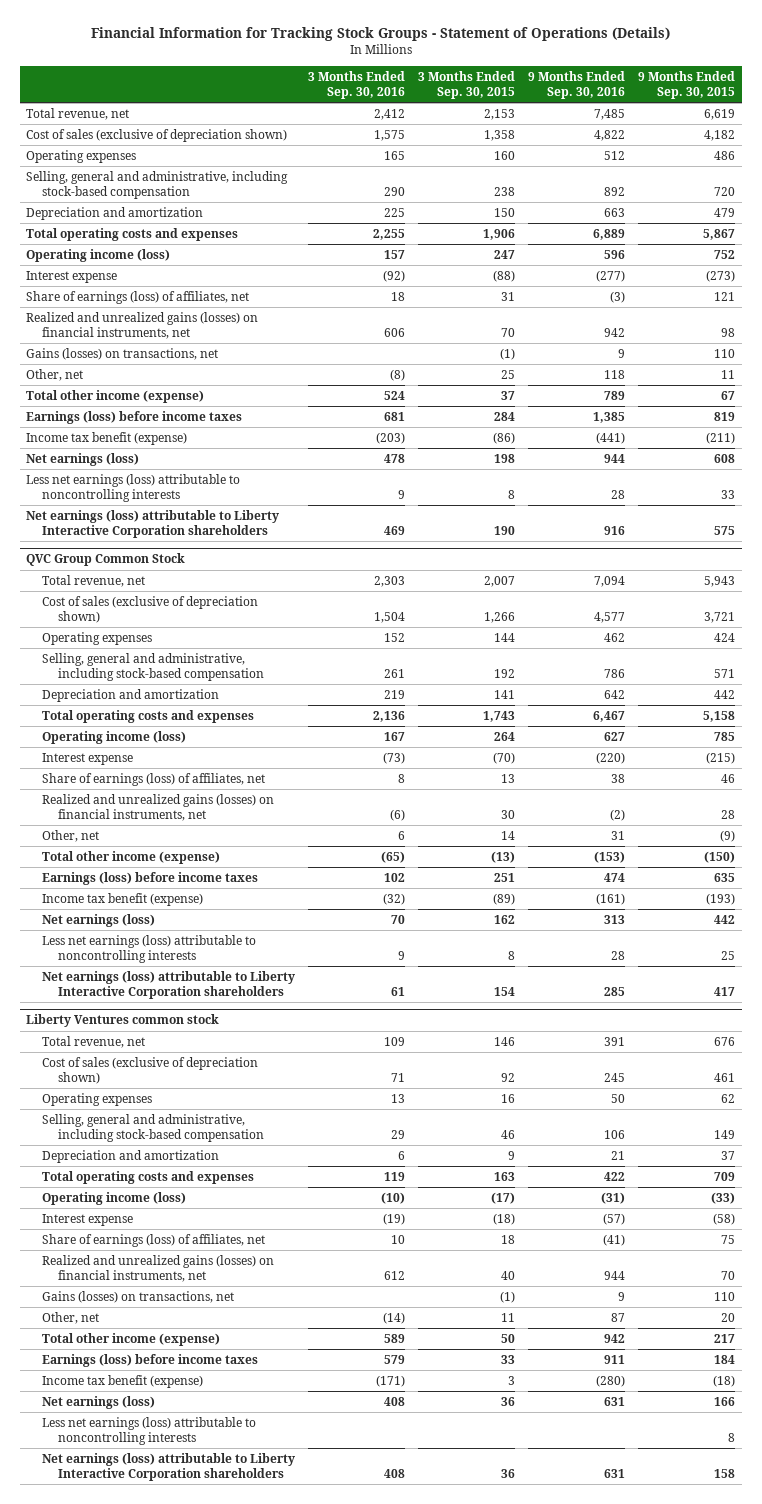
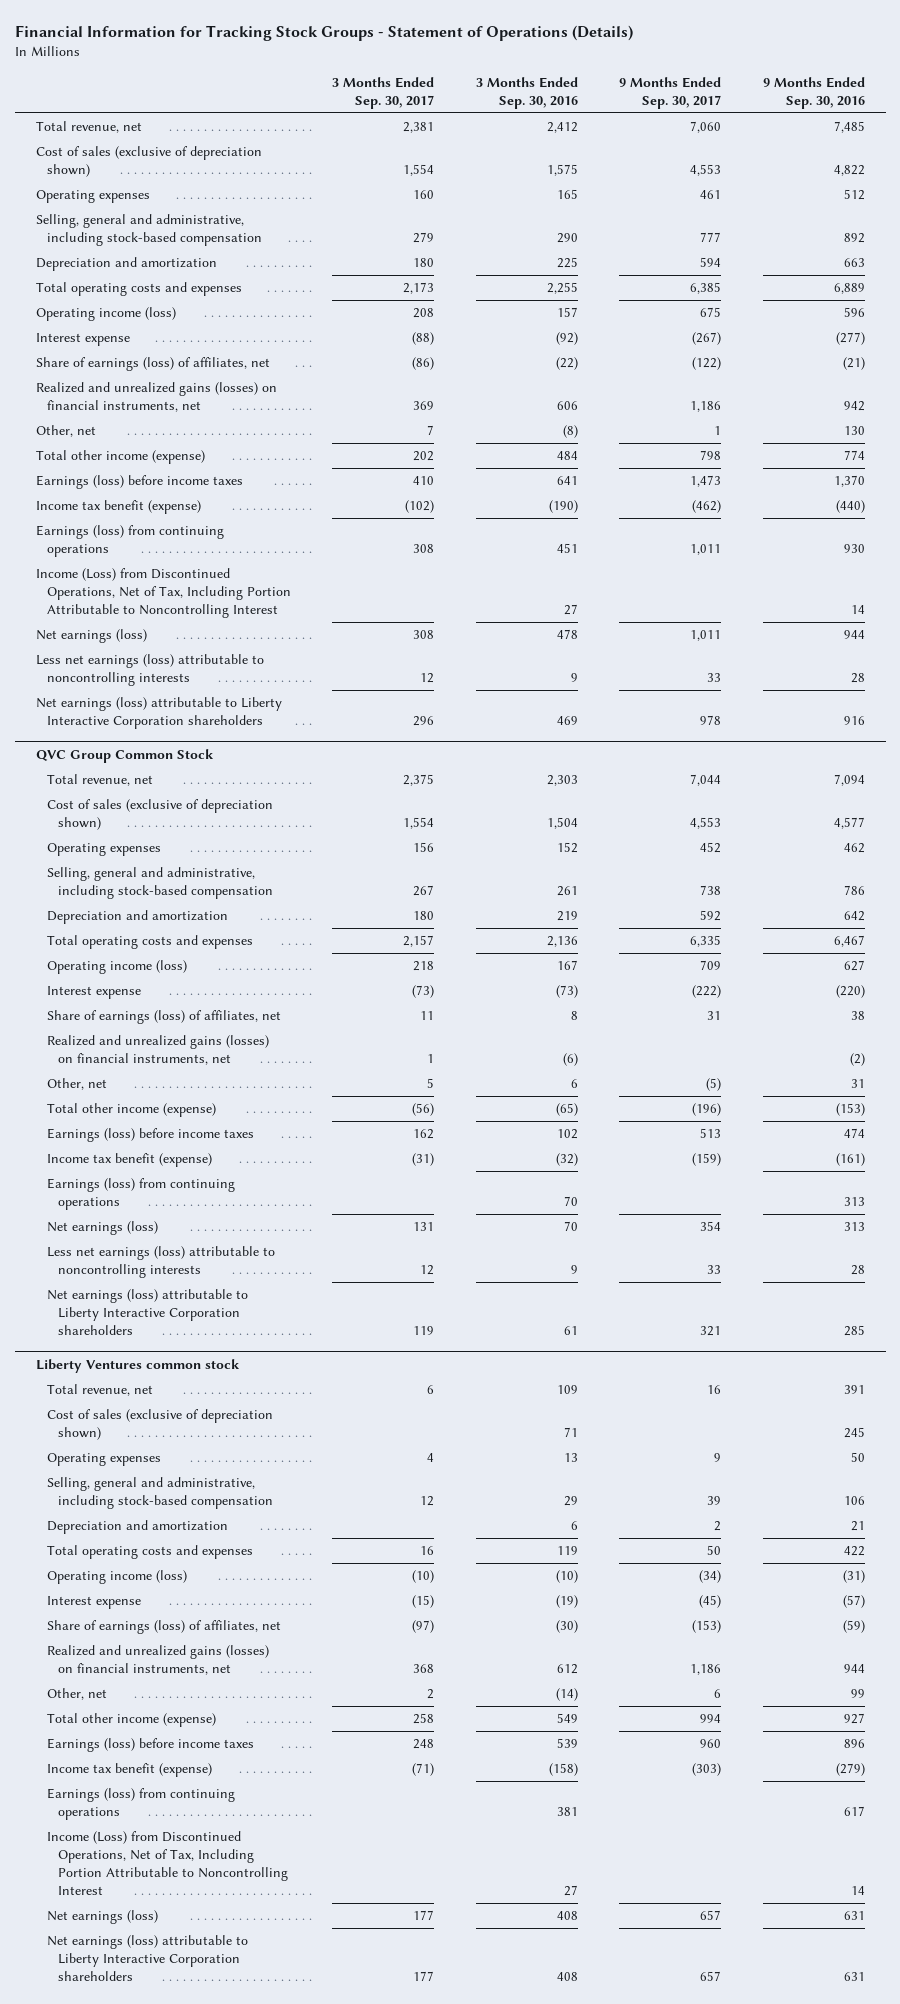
- | 3 Months Ended Sep. 30, 2016 | 3 Months Ended Sep. 30, 2015 | 9 Months Ended Sep. 30, 2016 | 9 Months Ended Sep. 30, 2015
+ | 3 Months Ended Sep. 30, 2017 | 3 Months Ended Sep. 30, 2016 | 9 Months Ended Sep. 30, 2017 | 9 Months Ended Sep. 30, 2016
- Share of earnings (loss) of affiliates, net | 18 | 31 | (3) | 121
+ Share of earnings (loss) of affiliates, net | (86) | (22) | (122) | (21)
- Gains (losses) on transactions, net | | (1) | 9 | 110
- Other, net | (8) | 25 | 118 | 11
- Total other income (expense) | 524 | 37 | 789 | 67
- Earnings (loss) before income taxes | 681 | 284 | 1,385 | 819
- Income tax benefit (expense) | (203) | (86) | (441) | (211)
+ Other, net | 7 | (8) | 1 | 130
+ Total other income (expense) | 202 | 484 | 798 | 774
+ Earnings (loss) before income taxes | 410 | 641 | 1,473 | 1,370
+ Income tax benefit (expense) | (102) | (190) | (462) | (440)
+ Earnings (loss) from continuing operations | 308 | 451 | 1,011 | 930
+ Income (Loss) from Discontinued Operations, Net of Tax, Including Portion Attributable to Noncontrolling Interest | | 27 | | 14
@ QVC Group Common Stock
+ Earnings (loss) from continuing operations | | 70 | | 313
@ Liberty Ventures common stock
- Share of earnings (loss) of affiliates, net | 10 | 18 | (41) | 75
+ Share of earnings (loss) of affiliates, net | (97) | (30) | (153) | (59)
- Gains (losses) on transactions, net | | (1) | 9 | 110
- Other, net | (14) | 11 | 87 | 20
- Total other income (expense) | 589 | 50 | 942 | 217
- Earnings (loss) before income taxes | 579 | 33 | 911 | 184
- Income tax benefit (expense) | (171) | 3 | (280) | (18)
+ Other, net | 2 | (14) | 6 | 99
+ Total other income (expense) | 258 | 549 | 994 | 927
+ Earnings (loss) before income taxes | 248 | 539 | 960 | 896
+ Income tax benefit (expense) | (71) | (158) | (303) | (279)
+ Earnings (loss) from continuing operations | | 381 | | 617
+ Income (Loss) from Discontinued Operations, Net of Tax, Including Portion Attributable to Noncontrolling Interest | | 27 | | 14
- Less net earnings (loss) attributable to noncontrolling interests | | | | 8

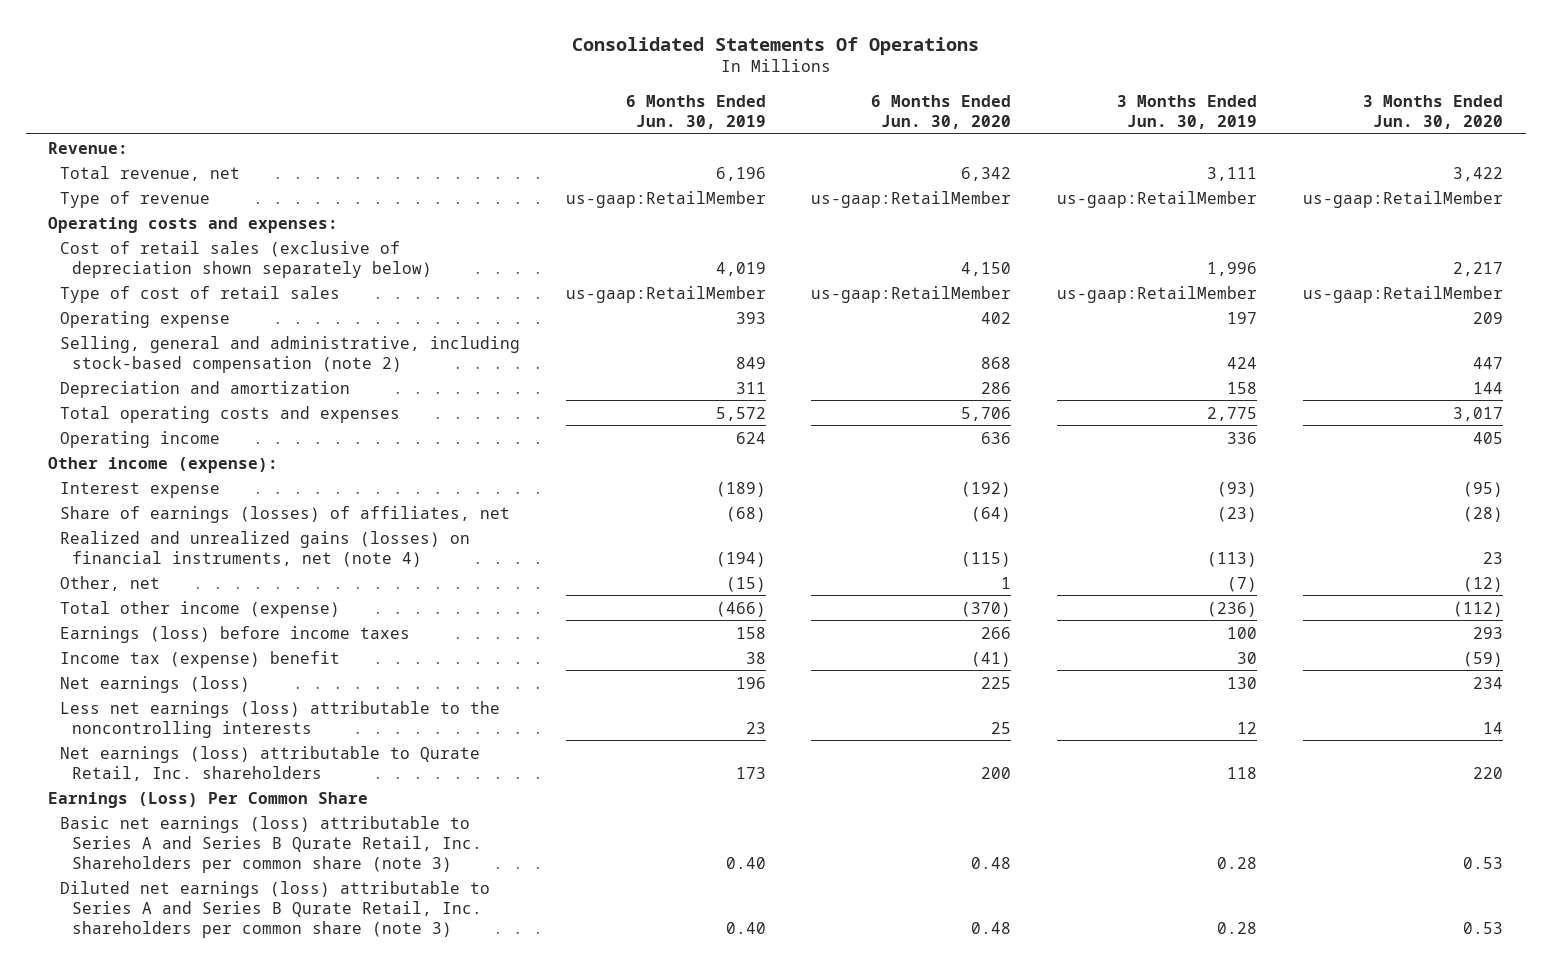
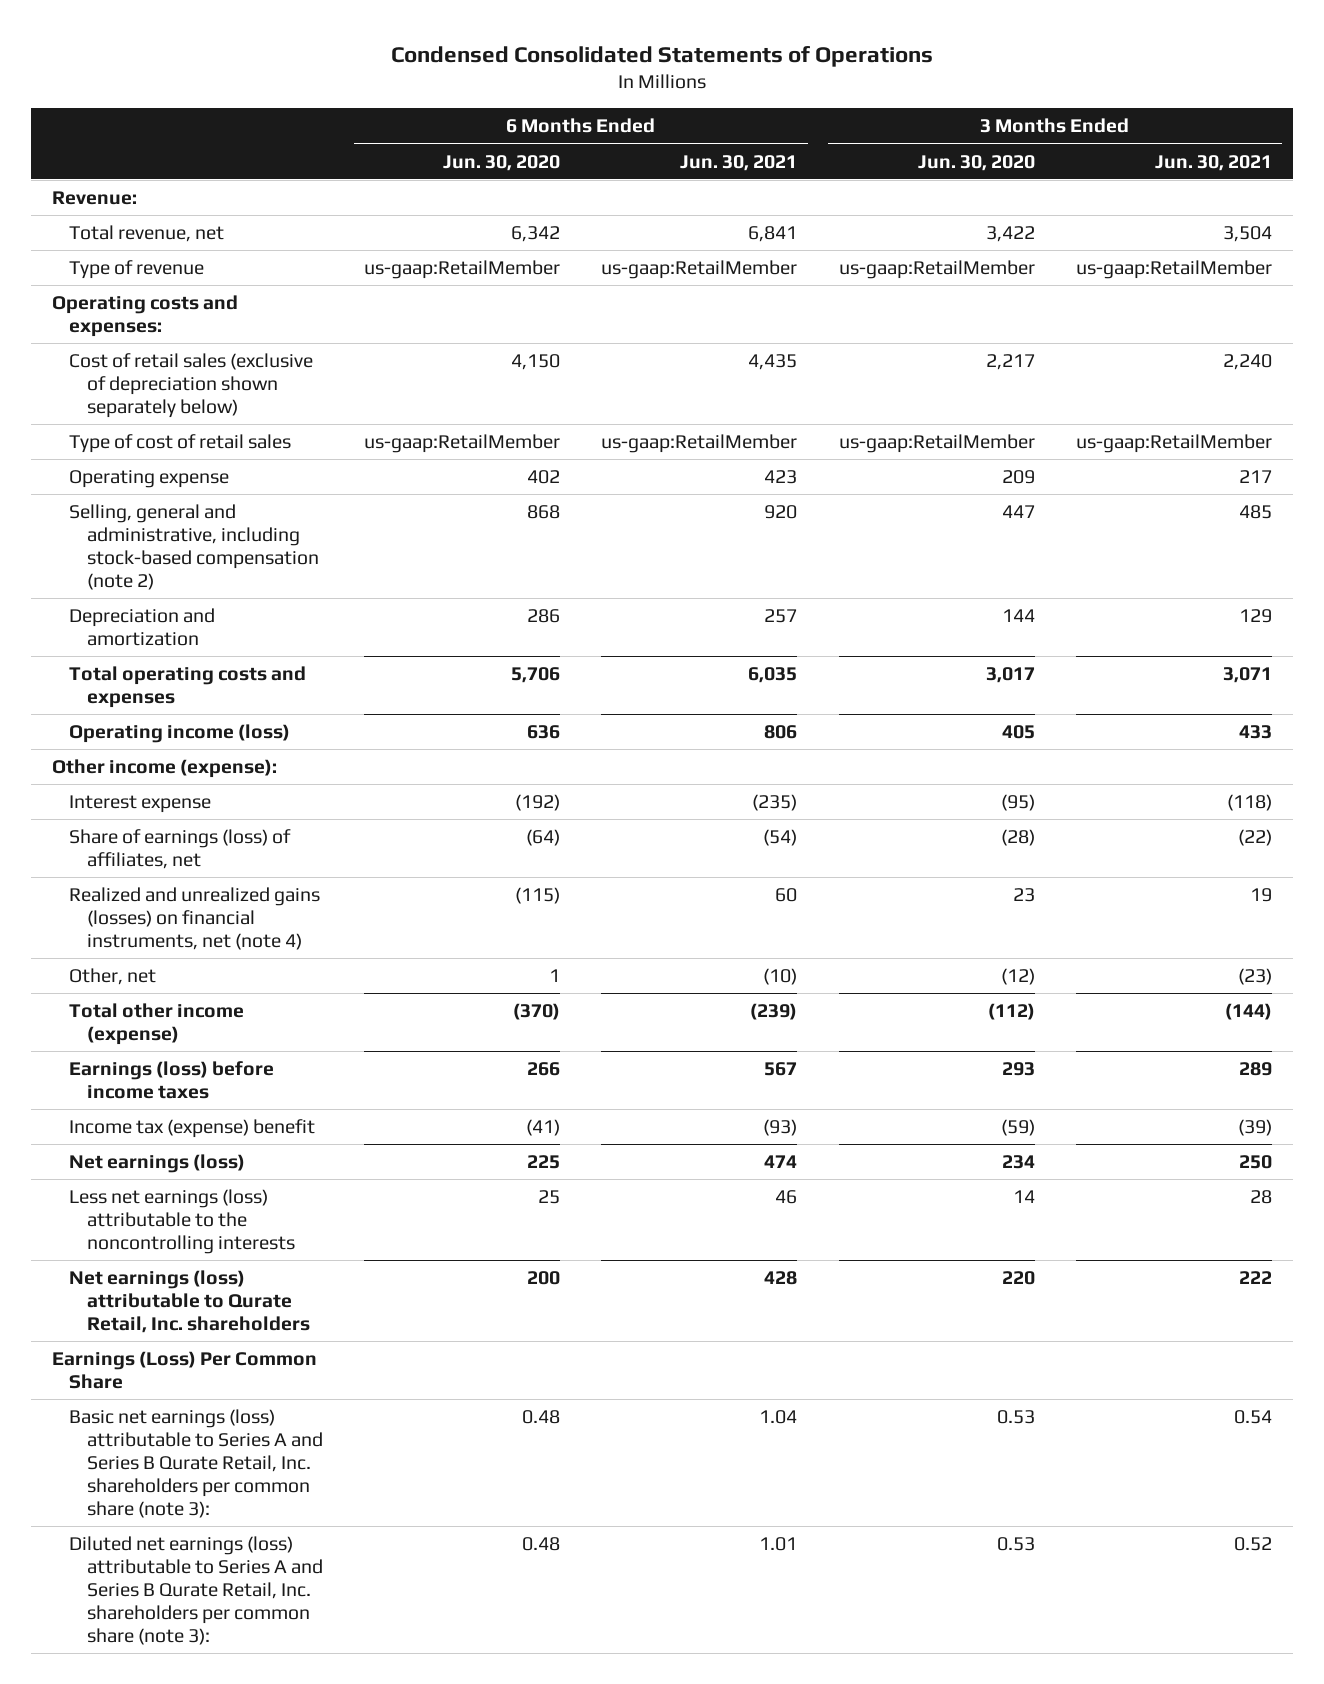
- Consolidated Statements Of Operations
+ Condensed Consolidated Statements of Operations
- | 6 Months Ended Jun. 30, 2019 | 6 Months Ended Jun. 30, 2020 | 3 Months Ended Jun. 30, 2019 | 3 Months Ended Jun. 30, 2020
+ | 6 Months Ended Jun. 30, 2020 | 6 Months Ended Jun. 30, 2021 | 3 Months Ended Jun. 30, 2020 | 3 Months Ended Jun. 30, 2021
- Operating income | 624 | 636 | 336 | 405
+ Operating income (loss) | 636 | 806 | 405 | 433
- Share of earnings (losses) of affiliates, net | (68) | (64) | (23) | (28)
+ Share of earnings (loss) of affiliates, net | (64) | (54) | (28) | (22)
- Basic net earnings (loss) attributable to Series A and Series B Qurate Retail, Inc. Shareholders per common share (note 3) | 0.40 | 0.48 | 0.28 | 0.53
- Diluted net earnings (loss) attributable to Series A and Series B Qurate Retail, Inc. shareholders per common share (note 3) | 0.40 | 0.48 | 0.28 | 0.53
+ Basic net earnings (loss) attributable to Series A and Series B Qurate Retail, Inc. shareholders per common share (note 3): | 0.48 | 1.04 | 0.53 | 0.54
+ Diluted net earnings (loss) attributable to Series A and Series B Qurate Retail, Inc. shareholders per common share (note 3): | 0.48 | 1.01 | 0.53 | 0.52

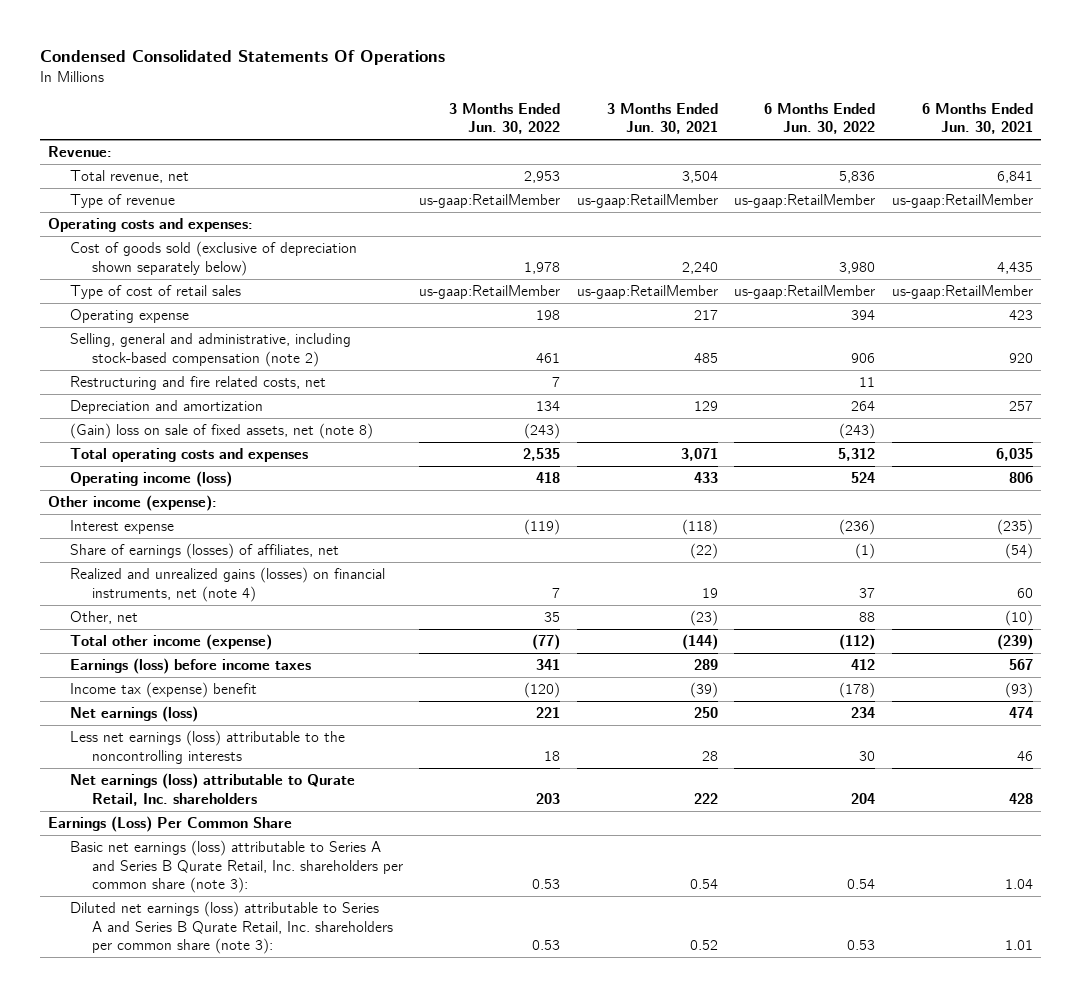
- Condensed Consolidated Statements of Operations
+ Condensed Consolidated Statements Of Operations
- | 6 Months Ended Jun. 30, 2020 | 6 Months Ended Jun. 30, 2021 | 3 Months Ended Jun. 30, 2020 | 3 Months Ended Jun. 30, 2021
+ | 3 Months Ended Jun. 30, 2022 | 3 Months Ended Jun. 30, 2021 | 6 Months Ended Jun. 30, 2022 | 6 Months Ended Jun. 30, 2021
- Cost of retail sales (exclusive of depreciation shown separately below) | 4,150 | 4,435 | 2,217 | 2,240
+ Cost of goods sold (exclusive of depreciation shown separately below) | 1,978 | 2,240 | 3,980 | 4,435
+ Restructuring and fire related costs, net | 7 | | 11 |
+ (Gain) loss on sale of fixed assets, net (note 8) | (243) | | (243) |
- Share of earnings (loss) of affiliates, net | (64) | (54) | (28) | (22)
+ Share of earnings (losses) of affiliates, net | | (22) | (1) | (54)

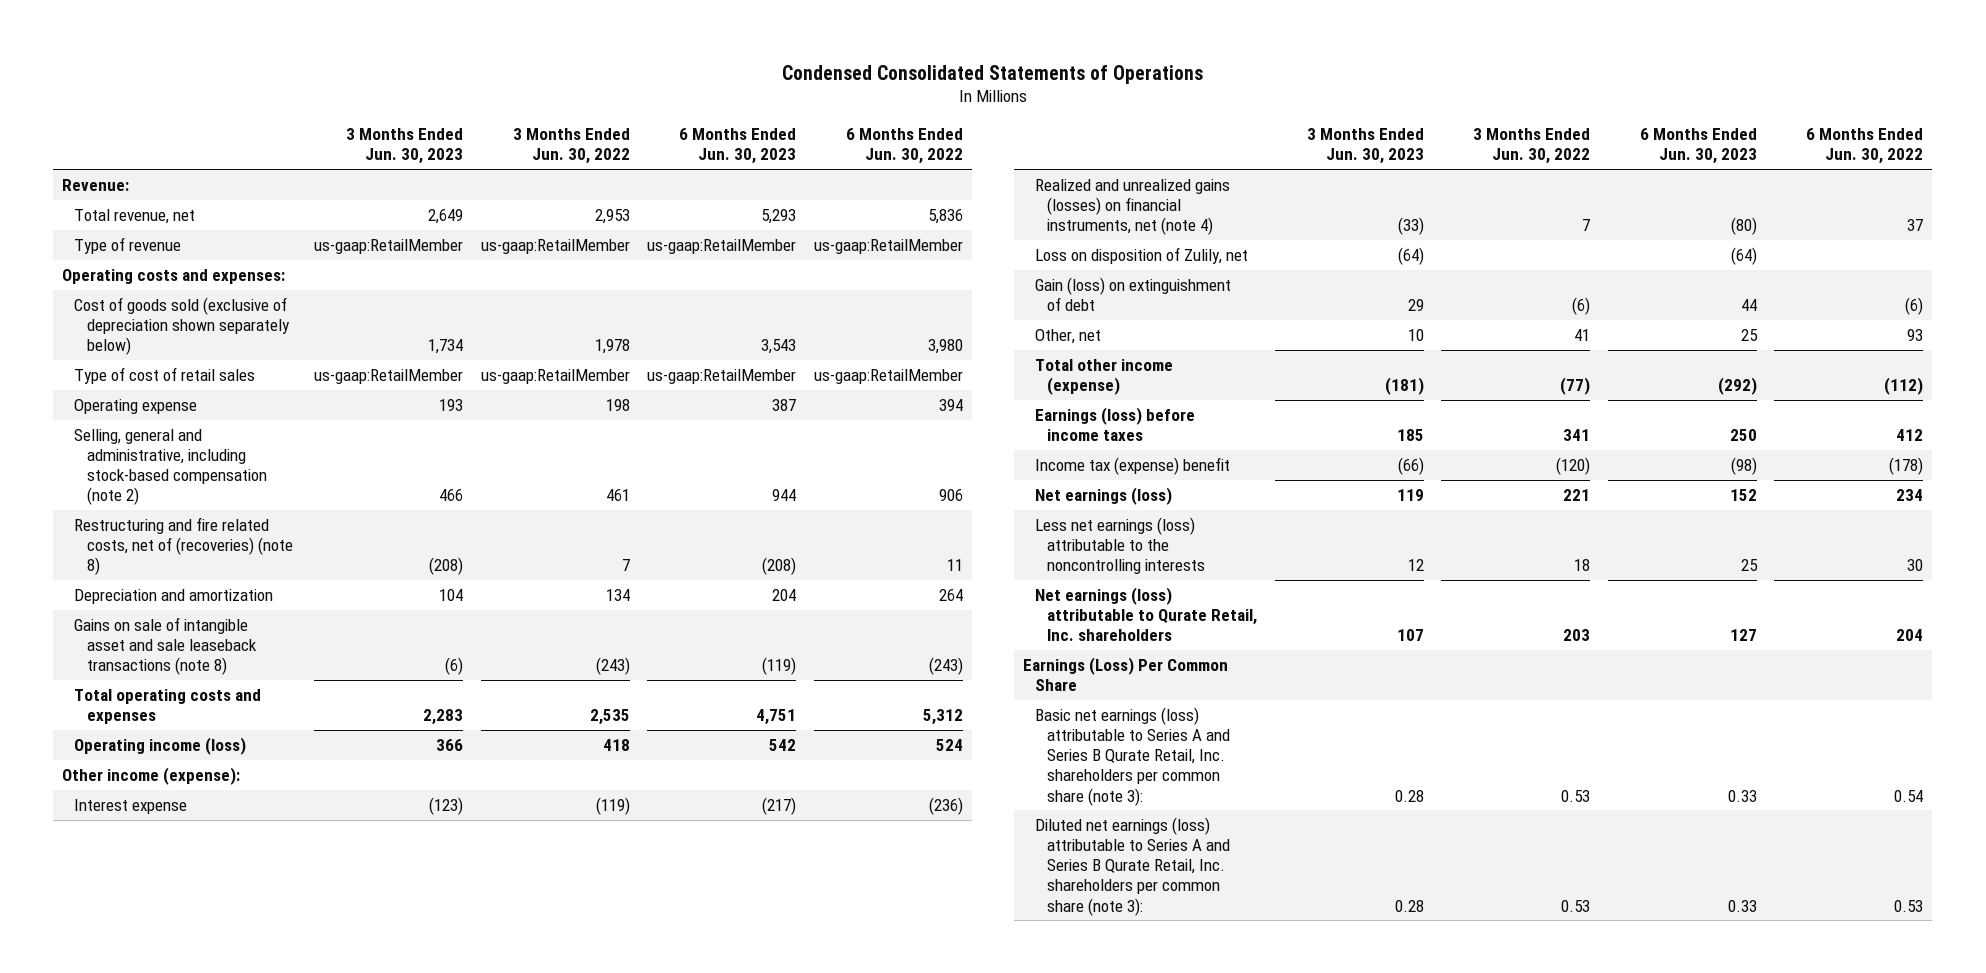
- Condensed Consolidated Statements Of Operations
+ Condensed Consolidated Statements of Operations
- | 3 Months Ended Jun. 30, 2022 | 3 Months Ended Jun. 30, 2021 | 6 Months Ended Jun. 30, 2022 | 6 Months Ended Jun. 30, 2021
+ | 3 Months Ended Jun. 30, 2023 | 3 Months Ended Jun. 30, 2022 | 6 Months Ended Jun. 30, 2023 | 6 Months Ended Jun. 30, 2022
- Restructuring and fire related costs, net | 7 | | 11 |
+ Restructuring and fire related costs, net of (recoveries) (note 8) | (208) | 7 | (208) | 11
- (Gain) loss on sale of fixed assets, net (note 8) | (243) | | (243) |
+ Gains on sale of intangible asset and sale leaseback transactions (note 8) | (6) | (243) | (119) | (243)
- Share of earnings (losses) of affiliates, net | | (22) | (1) | (54)
- Other, net | 35 | (23) | 88 | (10)
+ Loss on disposition of Zulily, net | (64) | | (64) |
+ Gain (loss) on extinguishment of debt | 29 | (6) | 44 | (6)
+ Other, net | 10 | 41 | 25 | 93

